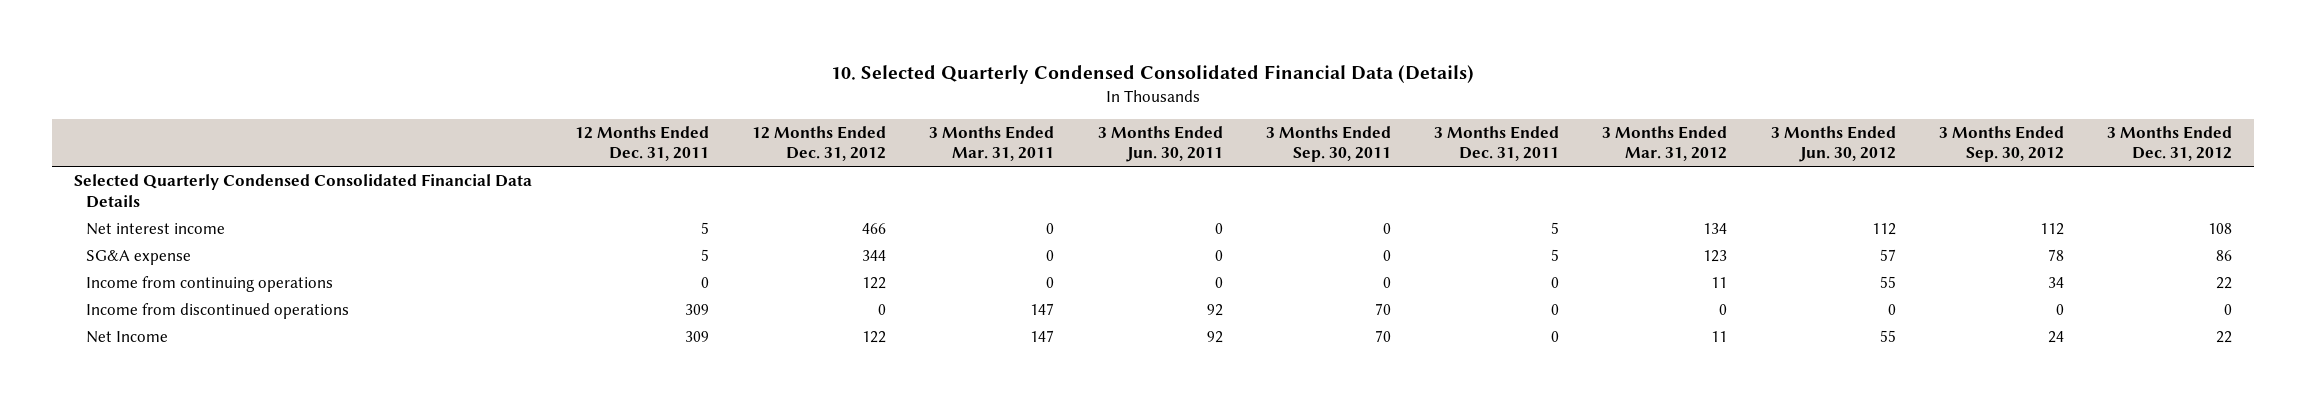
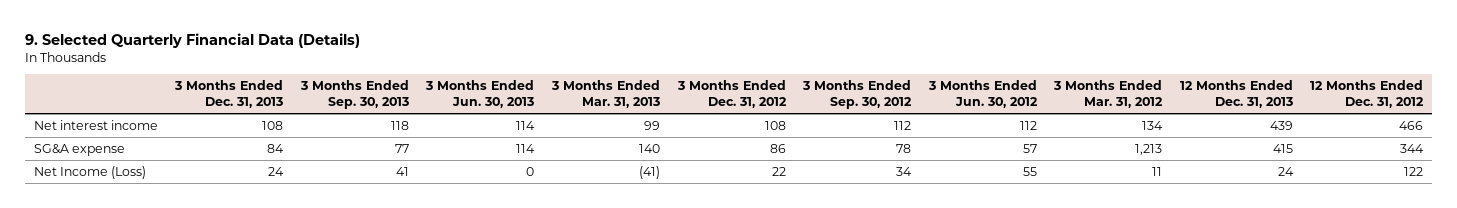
- 10. Selected Quarterly Condensed Consolidated Financial Data (Details)
+ 9. Selected Quarterly Financial Data (Details)
- | 12 Months Ended Dec. 31, 2011 | 12 Months Ended Dec. 31, 2012 | 3 Months Ended Mar. 31, 2011 | 3 Months Ended Jun. 30, 2011 | 3 Months Ended Sep. 30, 2011 | 3 Months Ended Dec. 31, 2011 | 3 Months Ended Mar. 31, 2012 | 3 Months Ended Jun. 30, 2012 | 3 Months Ended Sep. 30, 2012 | 3 Months Ended Dec. 31, 2012
+ | 3 Months Ended Dec. 31, 2013 | 3 Months Ended Sep. 30, 2013 | 3 Months Ended Jun. 30, 2013 | 3 Months Ended Mar. 31, 2013 | 3 Months Ended Dec. 31, 2012 | 3 Months Ended Sep. 30, 2012 | 3 Months Ended Jun. 30, 2012 | 3 Months Ended Mar. 31, 2012 | 12 Months Ended Dec. 31, 2013 | 12 Months Ended Dec. 31, 2012
- Selected Quarterly Condensed Consolidated Financial Data Details
- SG&A expense | 5 | 344 | 0 | 0 | 0 | 5 | 123 | 57 | 78 | 86
- Income from continuing operations | 0 | 122 | 0 | 0 | 0 | 0 | 11 | 55 | 34 | 22
- Income from discontinued operations | 309 | 0 | 147 | 92 | 70 | 0 | 0 | 0 | 0 | 0
- Net Income | 309 | 122 | 147 | 92 | 70 | 0 | 11 | 55 | 24 | 22
+ SG&A expense | 84 | 77 | 114 | 140 | 86 | 78 | 57 | 1,213 | 415 | 344
+ Net Income (Loss) | 24 | 41 | 0 | (41) | 22 | 34 | 55 | 11 | 24 | 122

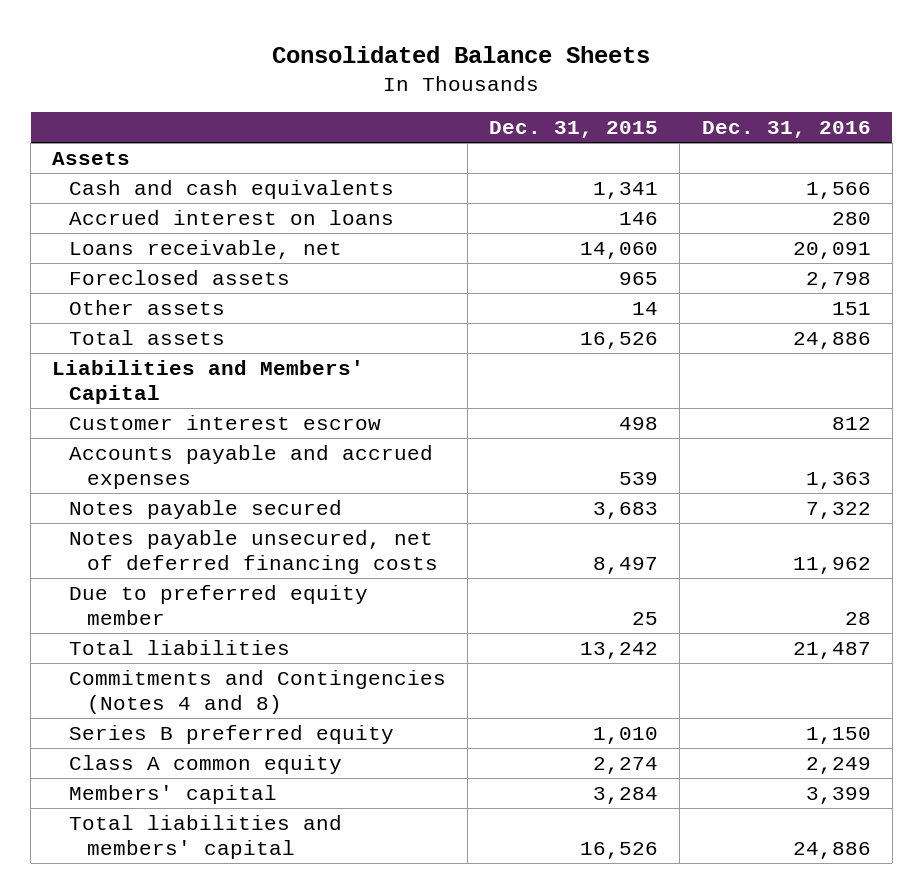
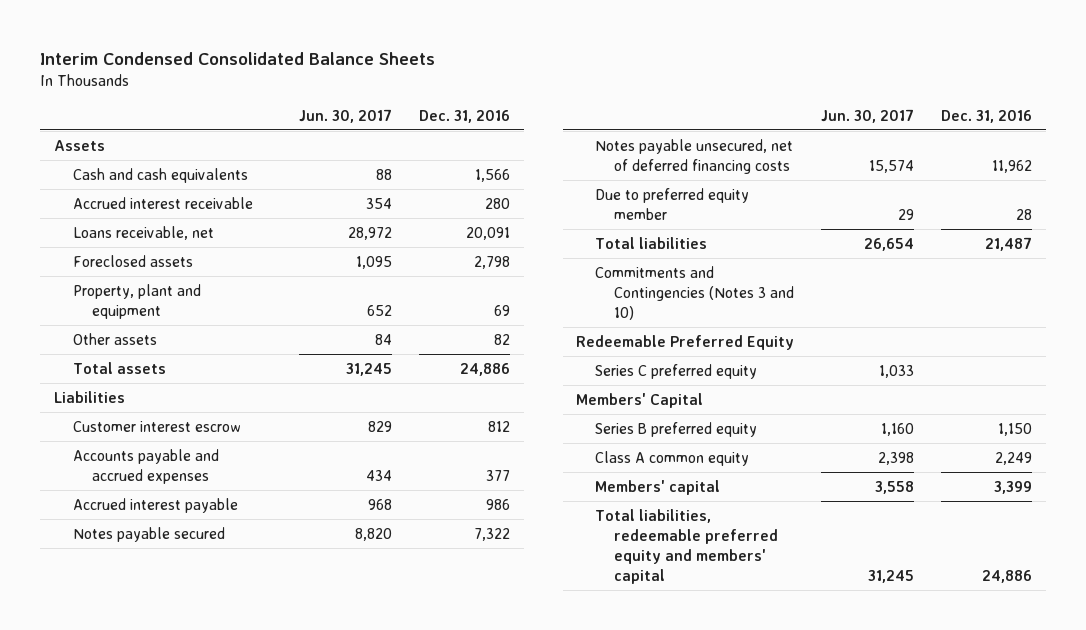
- Consolidated Balance Sheets
+ Interim Condensed Consolidated Balance Sheets
- | Dec. 31, 2015 | Dec. 31, 2016
+ | Jun. 30, 2017 | Dec. 31, 2016
- Accrued interest on loans | 146 | 280
+ Accrued interest receivable | 354 | 280
- Other assets | 14 | 151
+ Property, plant and equipment | 652 | 69
+ Other assets | 84 | 82
- Liabilities and Members' Capital
+ Liabilities
- Accounts payable and accrued expenses | 539 | 1,363
+ Accounts payable and accrued expenses | 434 | 377
+ Accrued interest payable | 968 | 986
- Commitments and Contingencies (Notes 4 and 8)
+ Commitments and Contingencies (Notes 3 and 10)
+ Redeemable Preferred Equity
+ Series C preferred equity | 1,033 |
+ Members' Capital
- Total liabilities and members' capital | 16,526 | 24,886
+ Total liabilities, redeemable preferred equity and members' capital | 31,245 | 24,886

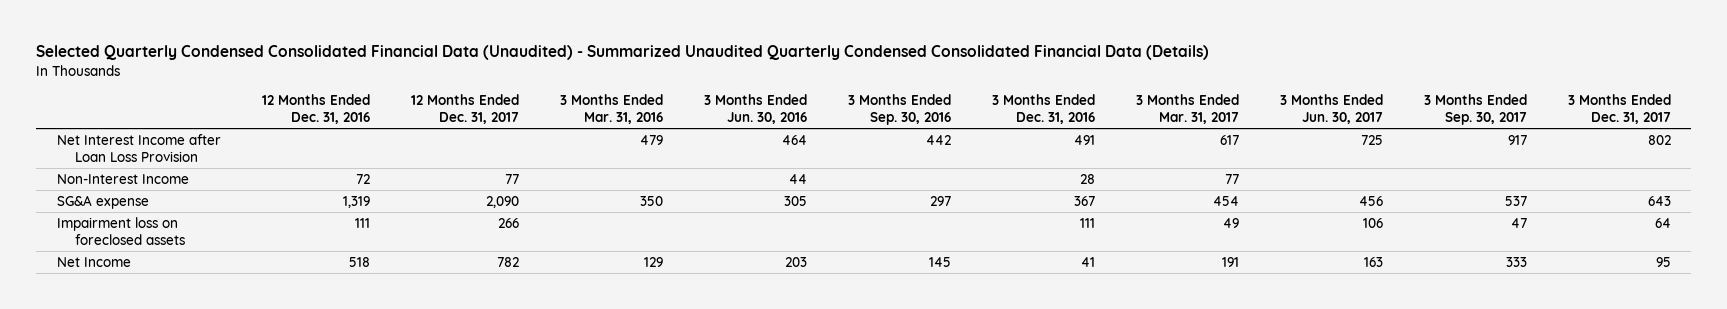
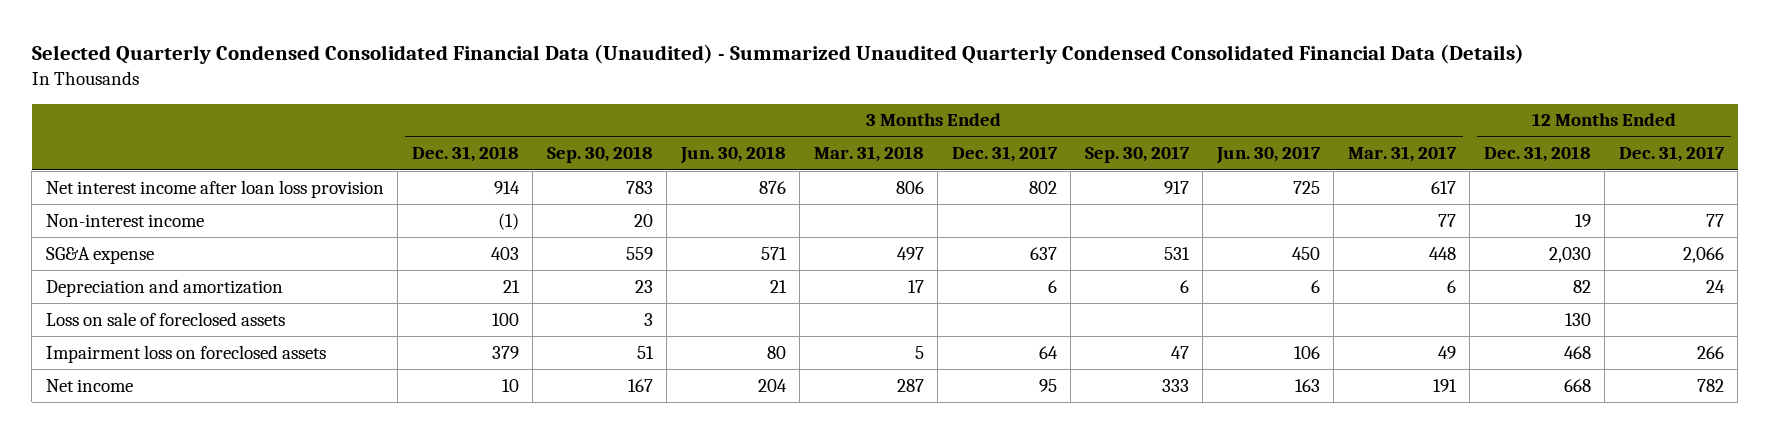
- | 12 Months Ended Dec. 31, 2016 | 12 Months Ended Dec. 31, 2017 | 3 Months Ended Mar. 31, 2016 | 3 Months Ended Jun. 30, 2016 | 3 Months Ended Sep. 30, 2016 | 3 Months Ended Dec. 31, 2016 | 3 Months Ended Mar. 31, 2017 | 3 Months Ended Jun. 30, 2017 | 3 Months Ended Sep. 30, 2017 | 3 Months Ended Dec. 31, 2017
+ | 3 Months Ended Dec. 31, 2018 | 3 Months Ended Sep. 30, 2018 | 3 Months Ended Jun. 30, 2018 | 3 Months Ended Mar. 31, 2018 | 3 Months Ended Dec. 31, 2017 | 3 Months Ended Sep. 30, 2017 | 3 Months Ended Jun. 30, 2017 | 3 Months Ended Mar. 31, 2017 | 12 Months Ended Dec. 31, 2018 | 12 Months Ended Dec. 31, 2017
- Net Interest Income after Loan Loss Provision | | | 479 | 464 | 442 | 491 | 617 | 725 | 917 | 802
- Non-Interest Income | 72 | 77 | | 44 | | 28 | 77 | | |
- SG&A expense | 1,319 | 2,090 | 350 | 305 | 297 | 367 | 454 | 456 | 537 | 643
+ Net interest income after loan loss provision | 914 | 783 | 876 | 806 | 802 | 917 | 725 | 617 | |
+ Non-interest income | (1) | 20 | | | | | | 77 | 19 | 77
+ SG&A expense | 403 | 559 | 571 | 497 | 637 | 531 | 450 | 448 | 2,030 | 2,066
+ Depreciation and amortization | 21 | 23 | 21 | 17 | 6 | 6 | 6 | 6 | 82 | 24
+ Loss on sale of foreclosed assets | 100 | 3 | | | | | | | 130 |
- Net Income | 518 | 782 | 129 | 203 | 145 | 41 | 191 | 163 | 333 | 95
+ Net income | 10 | 167 | 204 | 287 | 95 | 333 | 163 | 191 | 668 | 782

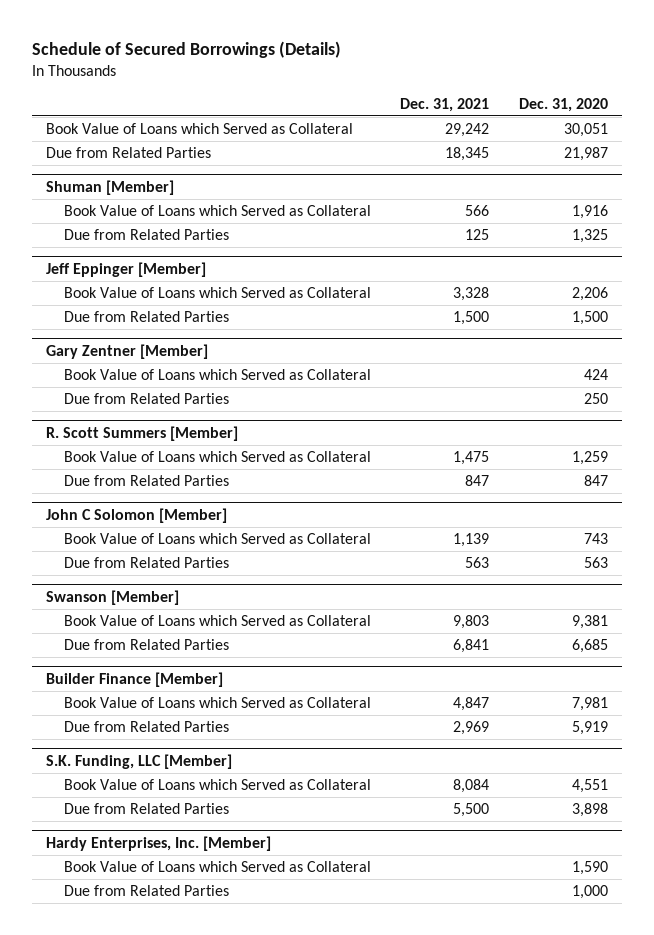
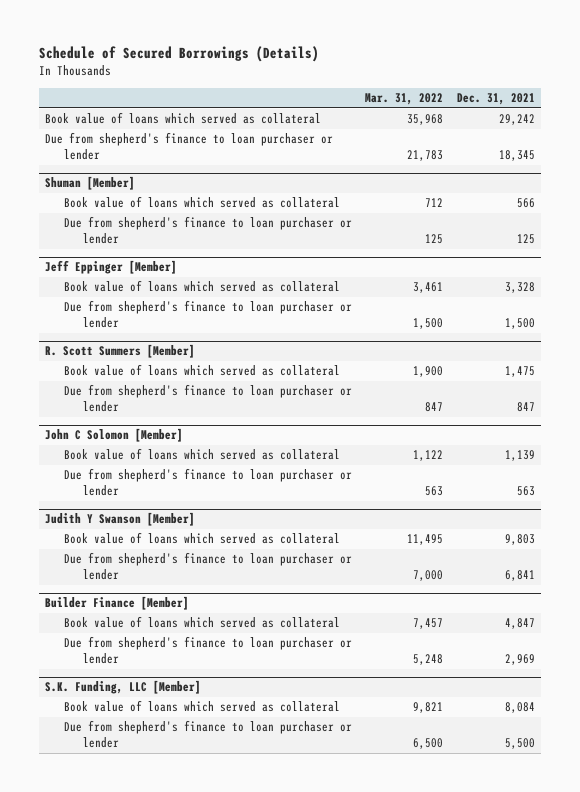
- | Dec. 31, 2021 | Dec. 31, 2020
+ | Mar. 31, 2022 | Dec. 31, 2021
- Book Value of Loans which Served as Collateral | 29,242 | 30,051
- Due from Related Parties | 18,345 | 21,987
+ Book value of loans which served as collateral | 35,968 | 29,242
+ Due from shepherd's finance to loan purchaser or lender | 21,783 | 18,345
@ Shuman [Member]
- Book Value of Loans which Served as Collateral | 566 | 1,916
- Due from Related Parties | 125 | 1,325
+ Book value of loans which served as collateral | 712 | 566
+ Due from shepherd's finance to loan purchaser or lender | 125 | 125
@ Jeff Eppinger [Member]
- Book Value of Loans which Served as Collateral | 3,328 | 2,206
- Due from Related Parties | 1,500 | 1,500
- Gary Zentner [Member]
- Book Value of Loans which Served as Collateral | | 424
- Due from Related Parties | | 250
@ Jeff Eppinger [Member]
+ Book value of loans which served as collateral | 3,461 | 3,328
+ Due from shepherd's finance to loan purchaser or lender | 1,500 | 1,500
@ R. Scott Summers [Member]
- Book Value of Loans which Served as Collateral | 1,475 | 1,259
- Due from Related Parties | 847 | 847
+ Book value of loans which served as collateral | 1,900 | 1,475
+ Due from shepherd's finance to loan purchaser or lender | 847 | 847
@ John C Solomon [Member]
- Book Value of Loans which Served as Collateral | 1,139 | 743
- Due from Related Parties | 563 | 563
- Swanson [Member]
- Book Value of Loans which Served as Collateral | 9,803 | 9,381
- Due from Related Parties | 6,841 | 6,685
@ John C Solomon [Member]
+ Book value of loans which served as collateral | 1,122 | 1,139
+ Due from shepherd's finance to loan purchaser or lender | 563 | 563
+ Judith Y Swanson [Member]
+ Book value of loans which served as collateral | 11,495 | 9,803
+ Due from shepherd's finance to loan purchaser or lender | 7,000 | 6,841
@ Builder Finance [Member]
- Book Value of Loans which Served as Collateral | 4,847 | 7,981
- Due from Related Parties | 2,969 | 5,919
+ Book value of loans which served as collateral | 7,457 | 4,847
+ Due from shepherd's finance to loan purchaser or lender | 5,248 | 2,969
@ S.K. Funding, LLC [Member]
- Book Value of Loans which Served as Collateral | 8,084 | 4,551
- Due from Related Parties | 5,500 | 3,898
- Hardy Enterprises, Inc. [Member]
- Book Value of Loans which Served as Collateral | | 1,590
- Due from Related Parties | | 1,000
@ S.K. Funding, LLC [Member]
+ Book value of loans which served as collateral | 9,821 | 8,084
+ Due from shepherd's finance to loan purchaser or lender | 6,500 | 5,500

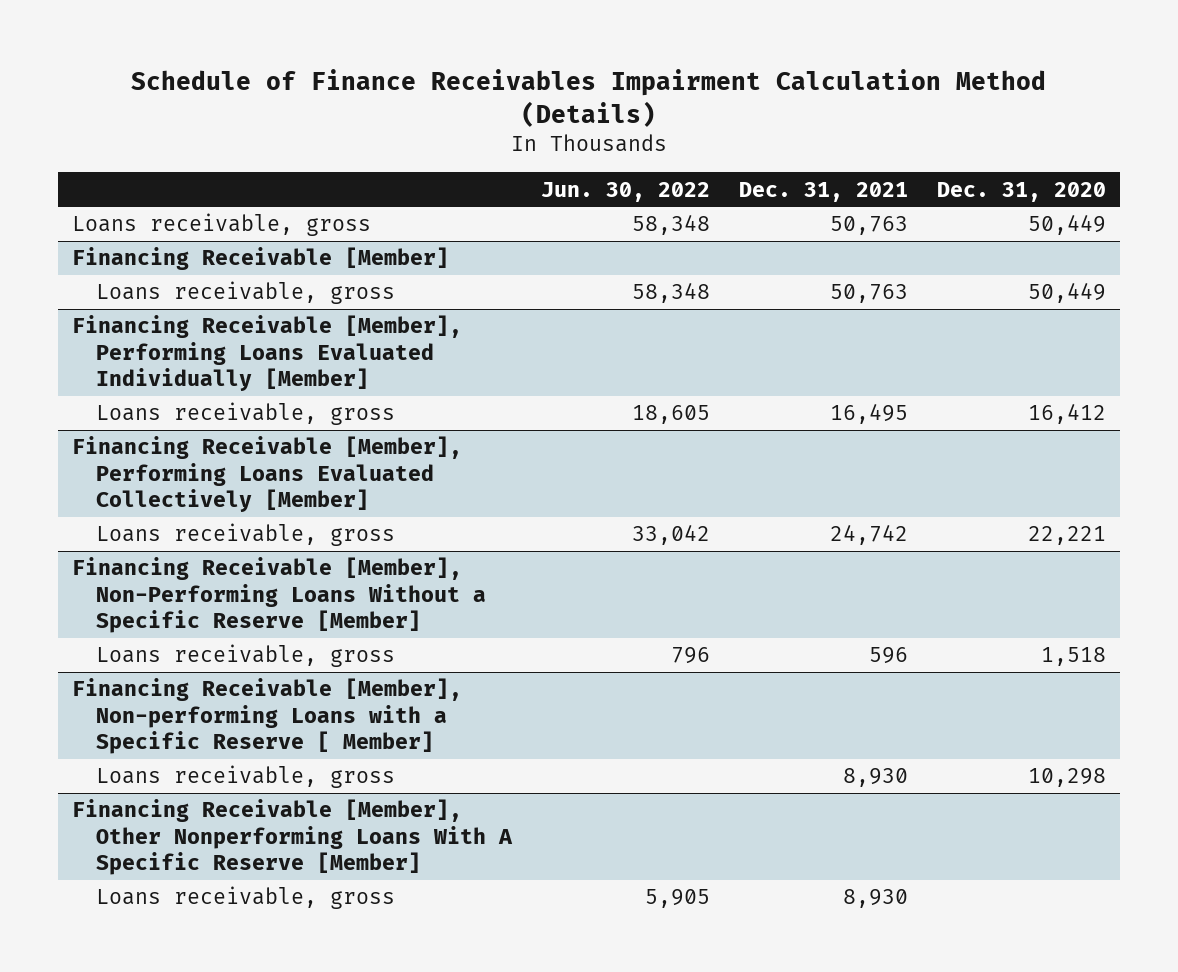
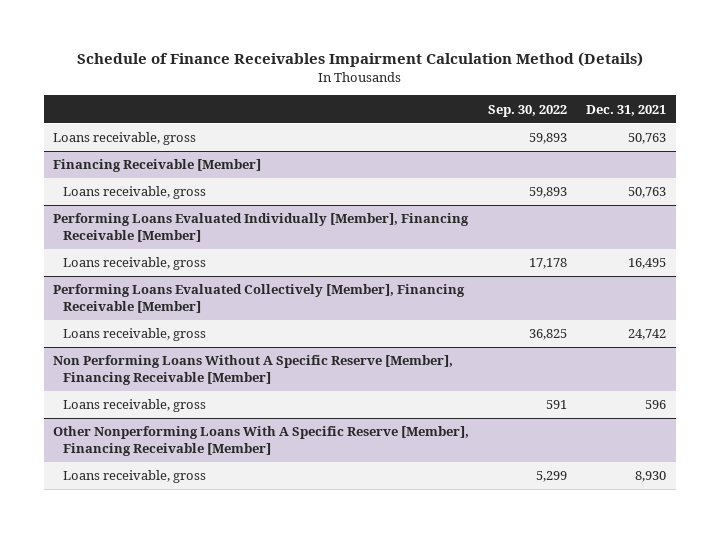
- | Jun. 30, 2022 | Dec. 31, 2021 | Dec. 31, 2020
+ | Sep. 30, 2022 | Dec. 31, 2021
- Financing Receivable [Member], Performing Loans Evaluated Individually [Member]
+ Performing Loans Evaluated Individually [Member], Financing Receivable [Member]
- Financing Receivable [Member], Performing Loans Evaluated Collectively [Member]
+ Performing Loans Evaluated Collectively [Member], Financing Receivable [Member]
- Financing Receivable [Member], Non-Performing Loans Without a Specific Reserve [Member]
+ Non Performing Loans Without A Specific Reserve [Member], Financing Receivable [Member]
- Financing Receivable [Member], Non-performing Loans with a Specific Reserve [ Member]
- Loans receivable, gross | | 8,930 | 10,298
- Financing Receivable [Member], Other Nonperforming Loans With A Specific Reserve [Member]
+ Other Nonperforming Loans With A Specific Reserve [Member], Financing Receivable [Member]

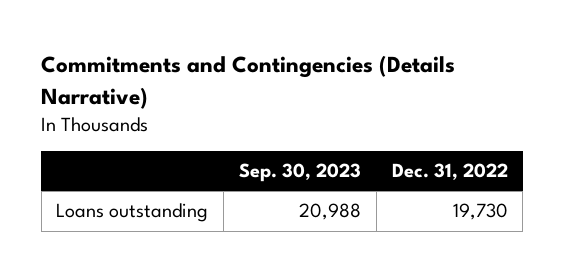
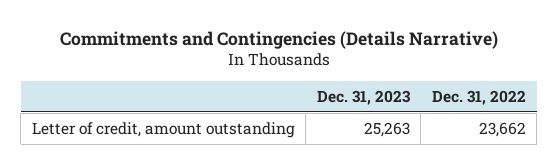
- | Sep. 30, 2023 | Dec. 31, 2022
+ | Dec. 31, 2023 | Dec. 31, 2022
- Loans outstanding | 20,988 | 19,730
+ Letter of credit, amount outstanding | 25,263 | 23,662

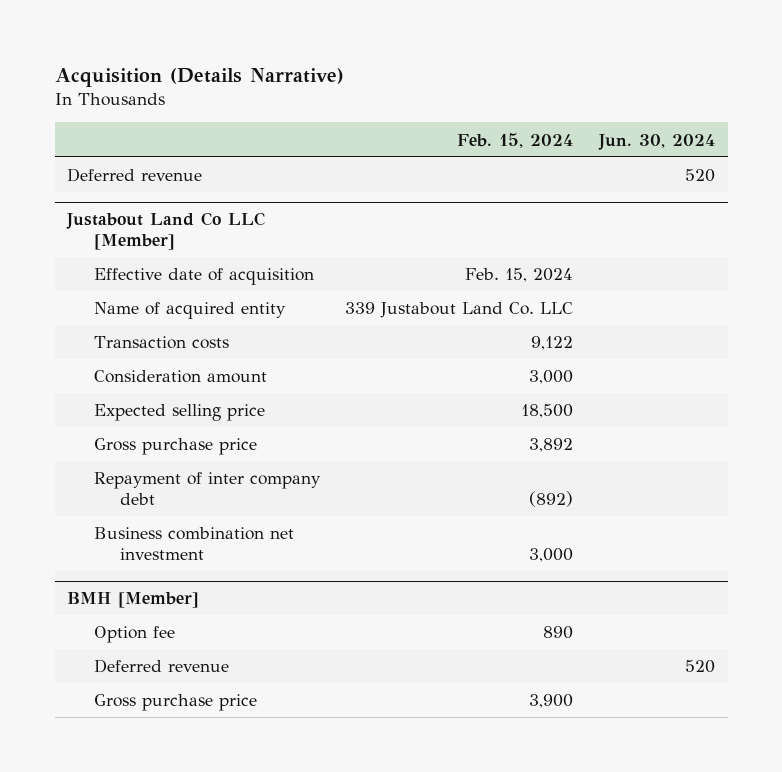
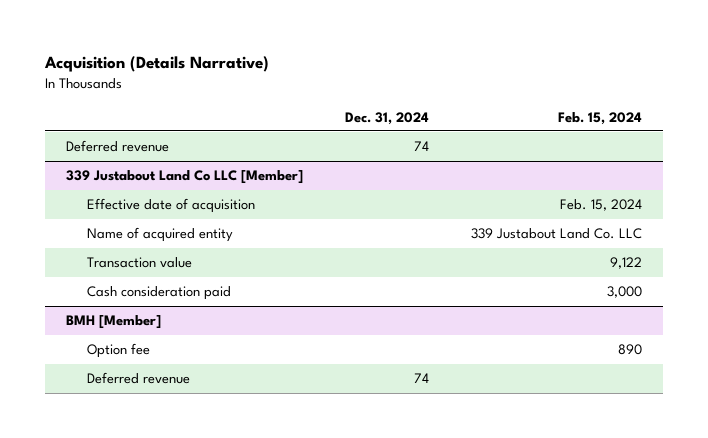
- | Feb. 15, 2024 | Jun. 30, 2024
+ | Dec. 31, 2024 | Feb. 15, 2024
- Justabout Land Co LLC [Member]
+ 339 Justabout Land Co LLC [Member]
- Transaction costs | 9,122 |
- Consideration amount | 3,000 |
- Expected selling price | 18,500 |
- Gross purchase price | 3,892 |
- Repayment of inter company debt | (892) |
- Business combination net investment | 3,000 |
+ Transaction value | | 9,122
+ Cash consideration paid | | 3,000
@ BMH [Member]
- Gross purchase price | 3,900 |

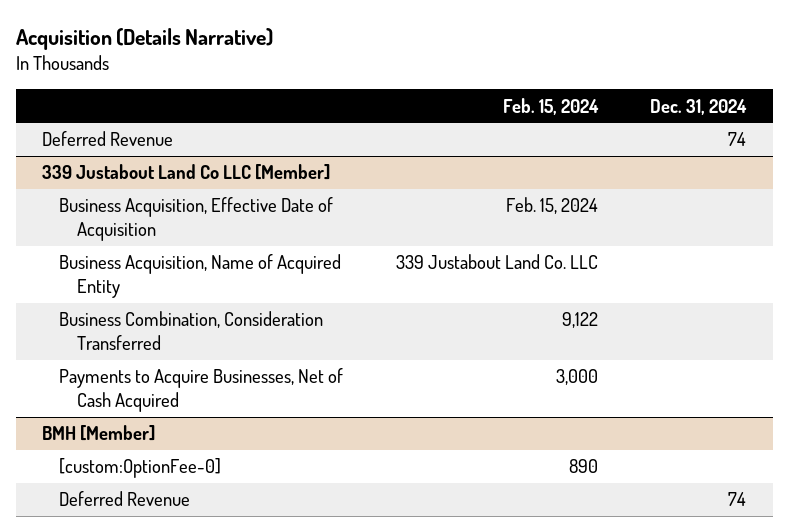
- | Dec. 31, 2024 | Feb. 15, 2024
+ | Feb. 15, 2024 | Dec. 31, 2024
- Deferred revenue | 74 |
+ Deferred Revenue | | 74
@ 339 Justabout Land Co LLC [Member]
- Effective date of acquisition | | Feb. 15, 2024
- Name of acquired entity | | 339 Justabout Land Co. LLC
- Transaction value | | 9,122
- Cash consideration paid | | 3,000
+ Business Acquisition, Effective Date of Acquisition | Feb. 15, 2024 |
+ Business Acquisition, Name of Acquired Entity | 339 Justabout Land Co. LLC |
+ Business Combination, Consideration Transferred | 9,122 |
+ Payments to Acquire Businesses, Net of Cash Acquired | 3,000 |
@ BMH [Member]
- Option fee | | 890
- Deferred revenue | 74 |
+ [custom:OptionFee-0] | 890 |
+ Deferred Revenue | | 74

